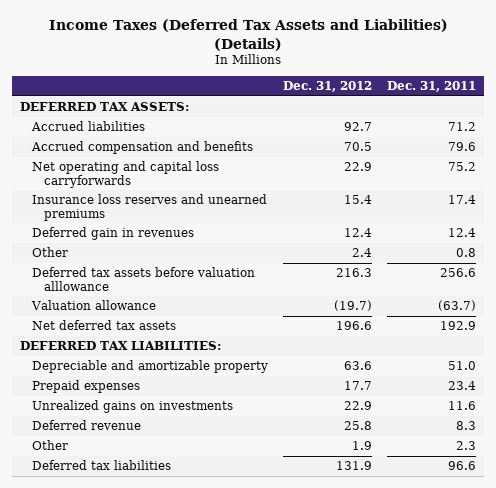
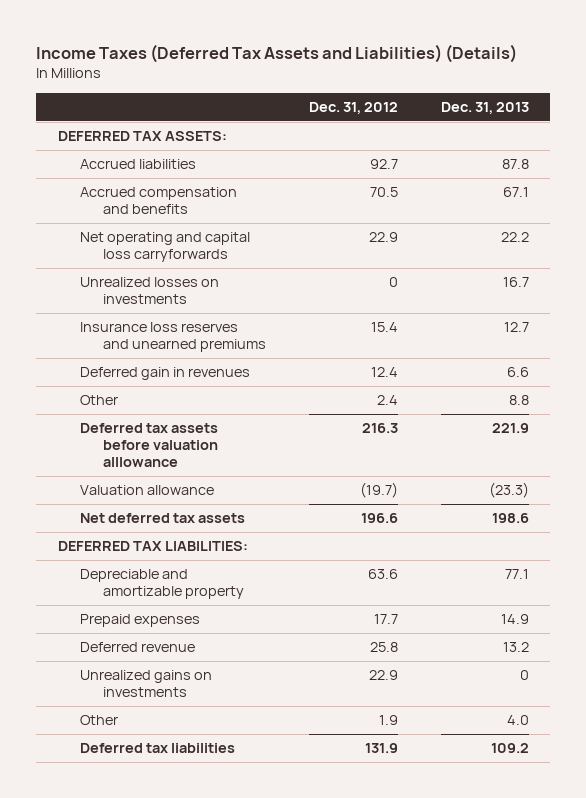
- | Dec. 31, 2012 | Dec. 31, 2011
+ | Dec. 31, 2012 | Dec. 31, 2013
+ Unrealized losses on investments | 0 | 16.7
moved down: Unrealized gains on investments | 22.9 | 0

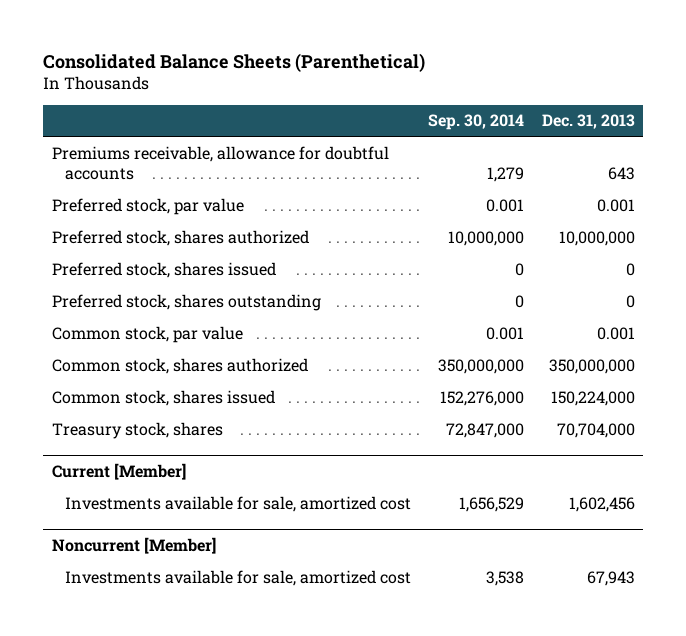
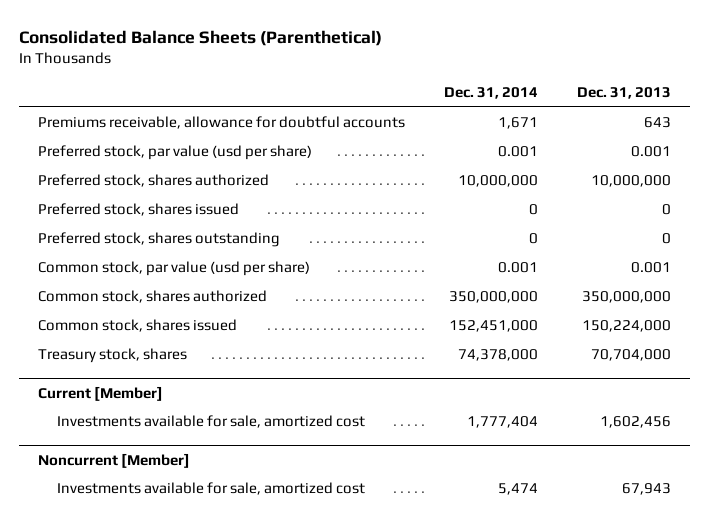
- | Sep. 30, 2014 | Dec. 31, 2013
+ | Dec. 31, 2014 | Dec. 31, 2013
- Preferred stock, par value | 0.001 | 0.001
+ Preferred stock, par value (usd per share) | 0.001 | 0.001
- Common stock, par value | 0.001 | 0.001
+ Common stock, par value (usd per share) | 0.001 | 0.001

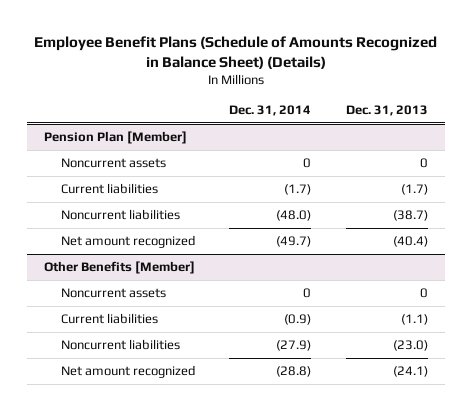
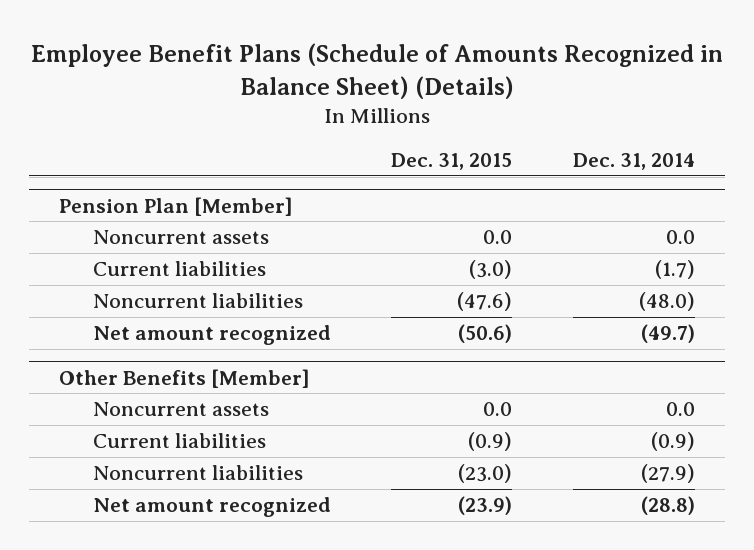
- | Dec. 31, 2014 | Dec. 31, 2013
+ | Dec. 31, 2015 | Dec. 31, 2014
@ Pension Plan [Member]
- Noncurrent assets | 0 | 0
+ Noncurrent assets | 0.0 | 0.0
@ Other Benefits [Member]
- Noncurrent assets | 0 | 0
+ Noncurrent assets | 0.0 | 0.0

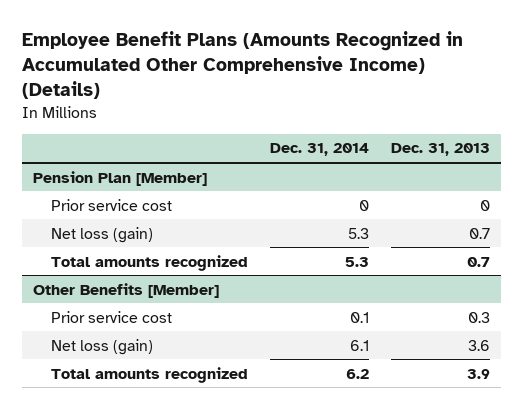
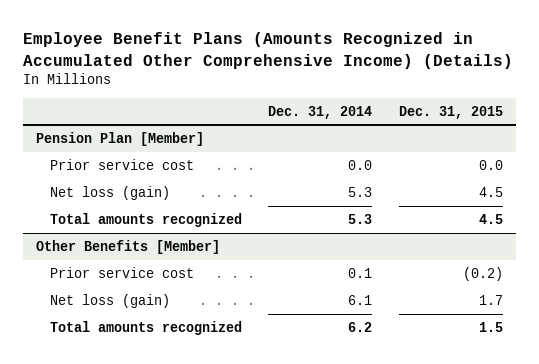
- | Dec. 31, 2014 | Dec. 31, 2013
+ | Dec. 31, 2014 | Dec. 31, 2015
@ Pension Plan [Member]
- Prior service cost | 0 | 0
+ Prior service cost | 0.0 | 0.0

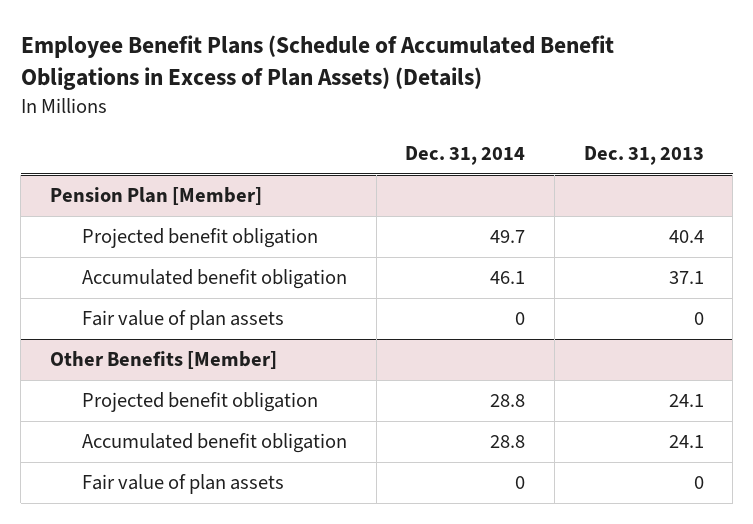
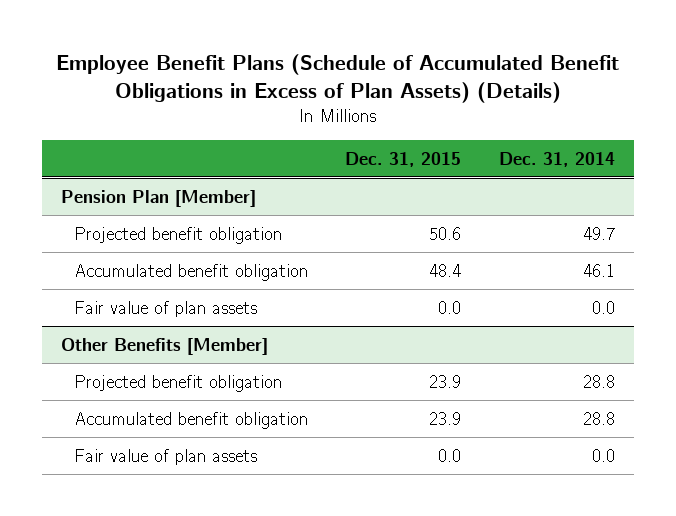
- | Dec. 31, 2014 | Dec. 31, 2013
+ | Dec. 31, 2015 | Dec. 31, 2014
@ Pension Plan [Member]
- Fair value of plan assets | 0 | 0
+ Fair value of plan assets | 0.0 | 0.0
@ Other Benefits [Member]
- Fair value of plan assets | 0 | 0
+ Fair value of plan assets | 0.0 | 0.0

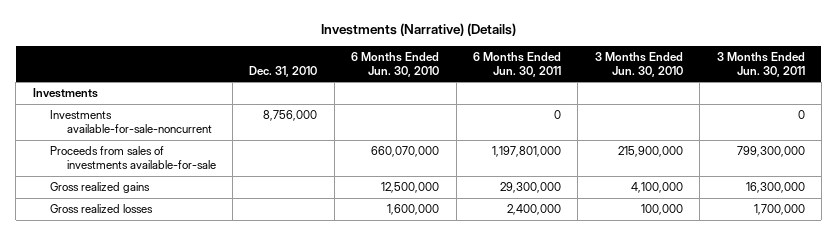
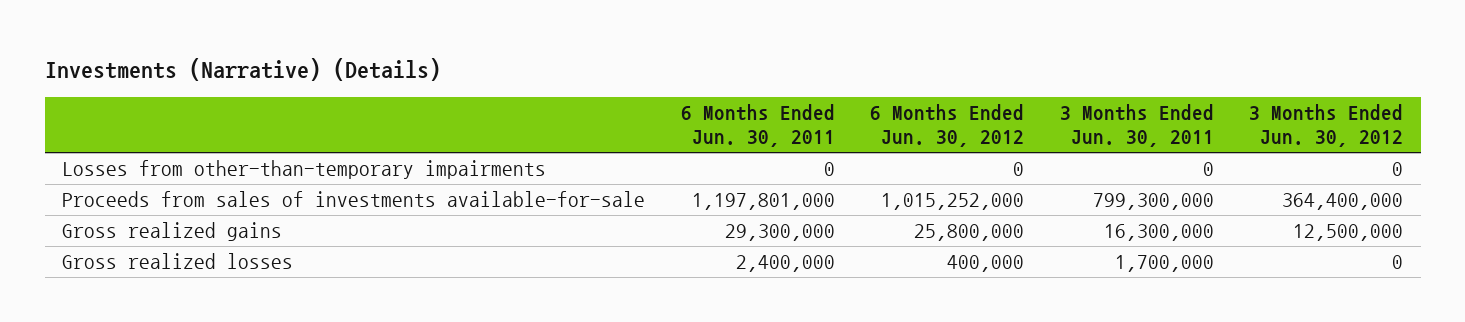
- | Dec. 31, 2010 | 6 Months Ended Jun. 30, 2010 | 6 Months Ended Jun. 30, 2011 | 3 Months Ended Jun. 30, 2010 | 3 Months Ended Jun. 30, 2011
+ | 6 Months Ended Jun. 30, 2011 | 6 Months Ended Jun. 30, 2012 | 3 Months Ended Jun. 30, 2011 | 3 Months Ended Jun. 30, 2012
- Investments
- Investments available-for-sale-noncurrent | 8,756,000 | | 0 | | 0
+ Losses from other-than-temporary impairments | 0 | 0 | 0 | 0

